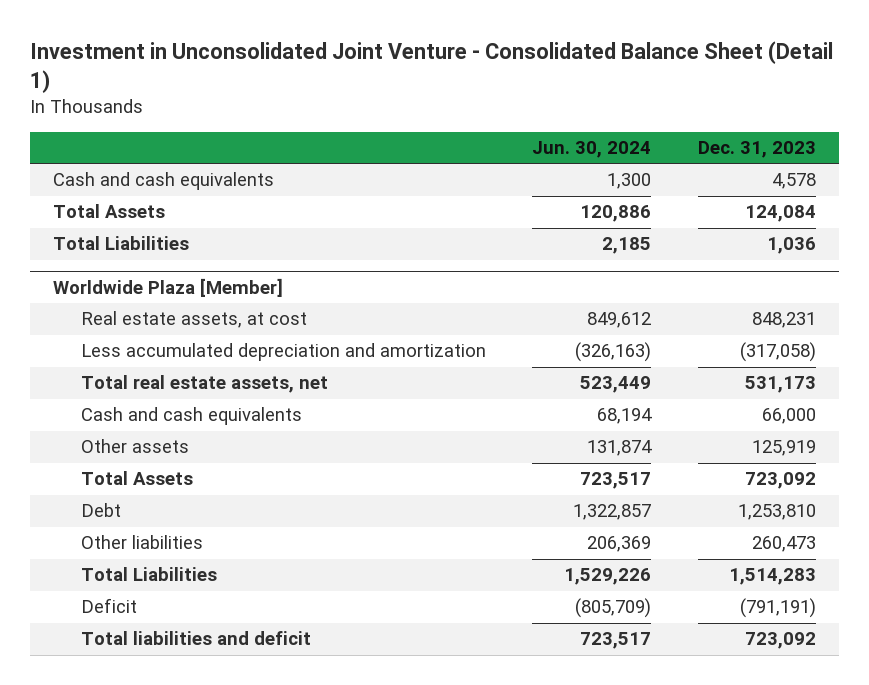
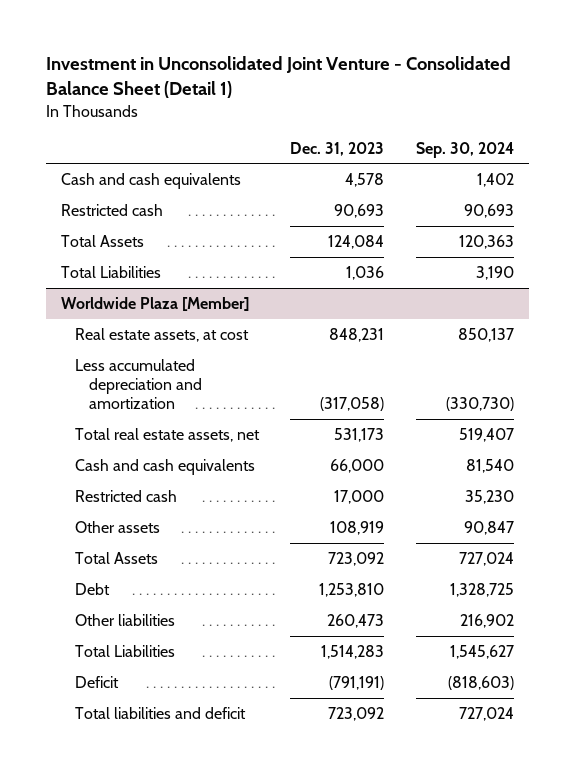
- | Jun. 30, 2024 | Dec. 31, 2023
+ | Dec. 31, 2023 | Sep. 30, 2024
+ Restricted cash | 90,693 | 90,693
@ Worldwide Plaza [Member]
- Other assets | 131,874 | 125,919
+ Restricted cash | 17,000 | 35,230
+ Other assets | 108,919 | 90,847

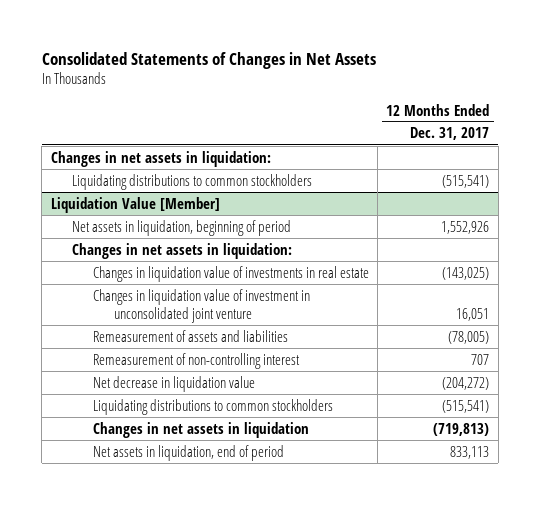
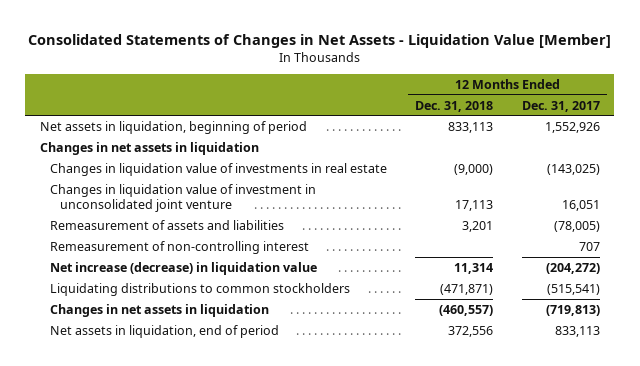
- Consolidated Statements of Changes in Net Assets
+ Consolidated Statements of Changes in Net Assets - Liquidation Value [Member]
- | 12 Months Ended Dec. 31, 2017
+ | 12 Months Ended Dec. 31, 2018 | 12 Months Ended Dec. 31, 2017
- Changes in net assets in liquidation:
- Liquidating distributions to common stockholders | (515,541)
- Liquidation Value [Member]
- Changes in net assets in liquidation:
+ Changes in net assets in liquidation
- Net decrease in liquidation value | (204,272)
+ Net increase (decrease) in liquidation value | 11,314 | (204,272)

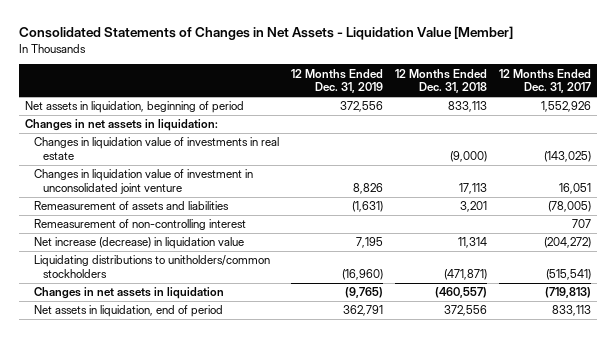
- | 12 Months Ended Dec. 31, 2018 | 12 Months Ended Dec. 31, 2017
+ | 12 Months Ended Dec. 31, 2019 | 12 Months Ended Dec. 31, 2018 | 12 Months Ended Dec. 31, 2017
- Changes in net assets in liquidation
+ Changes in net assets in liquidation:
- Liquidating distributions to common stockholders | (471,871) | (515,541)
+ Liquidating distributions to unitholders/common stockholders | (16,960) | (471,871) | (515,541)

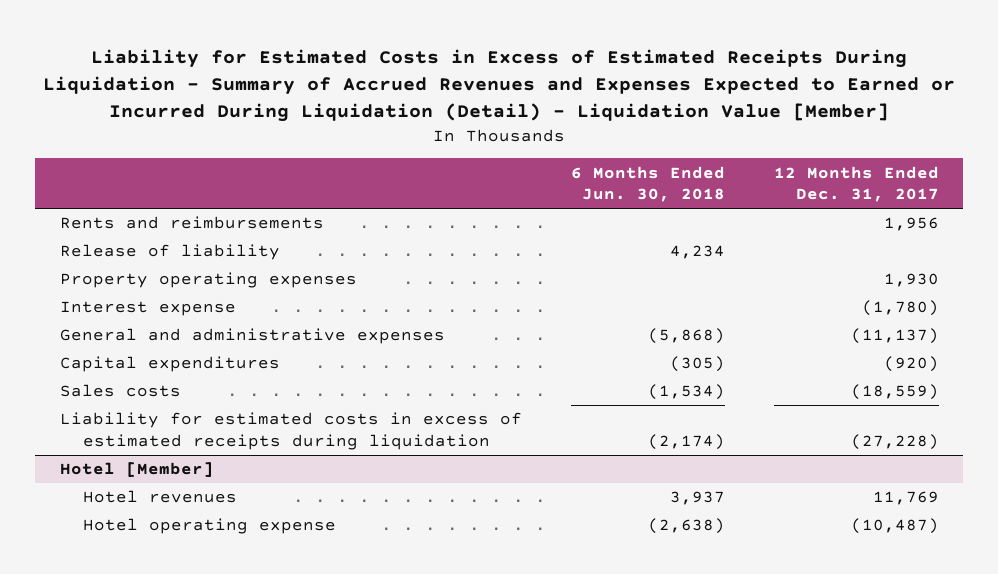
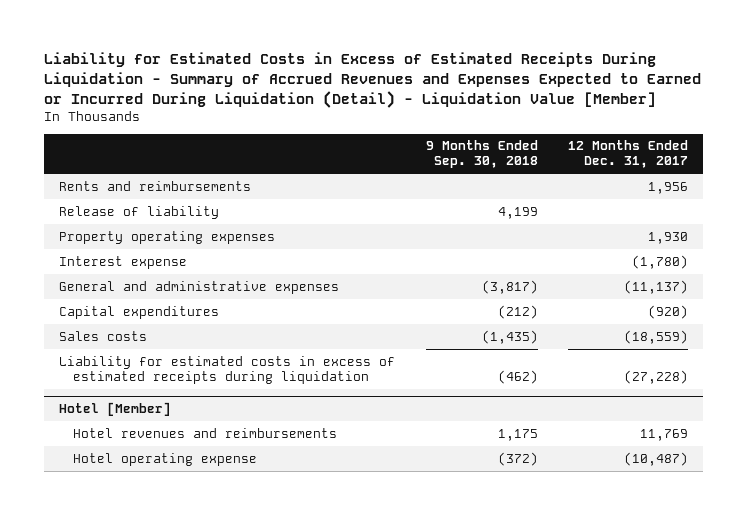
- | 6 Months Ended Jun. 30, 2018 | 12 Months Ended Dec. 31, 2017
+ | 9 Months Ended Sep. 30, 2018 | 12 Months Ended Dec. 31, 2017
@ Hotel [Member]
- Hotel revenues | 3,937 | 11,769
+ Hotel revenues and reimbursements | 1,175 | 11,769

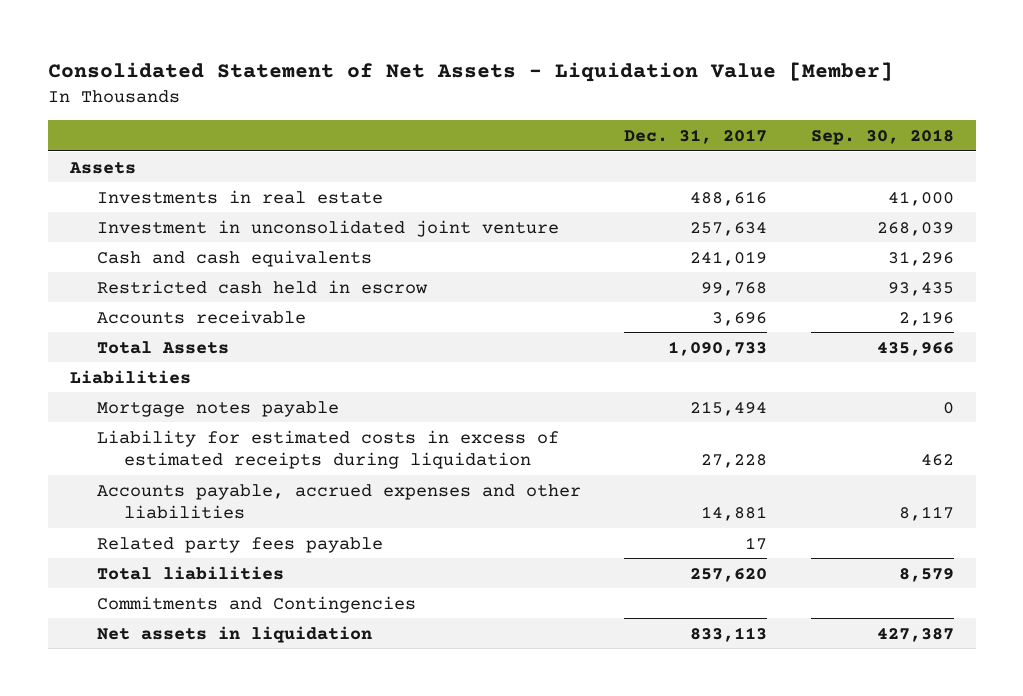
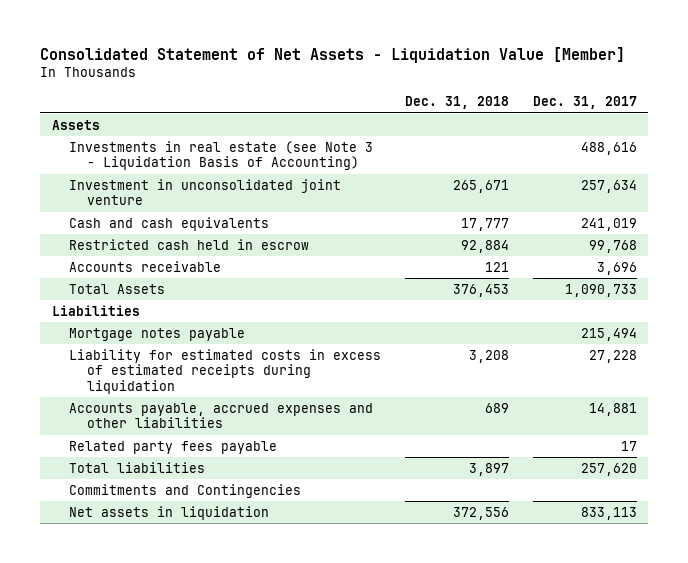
- | Dec. 31, 2017 | Sep. 30, 2018
+ | Dec. 31, 2018 | Dec. 31, 2017
- Investments in real estate | 488,616 | 41,000
+ Investments in real estate (see Note 3 - Liquidation Basis of Accounting) | | 488,616

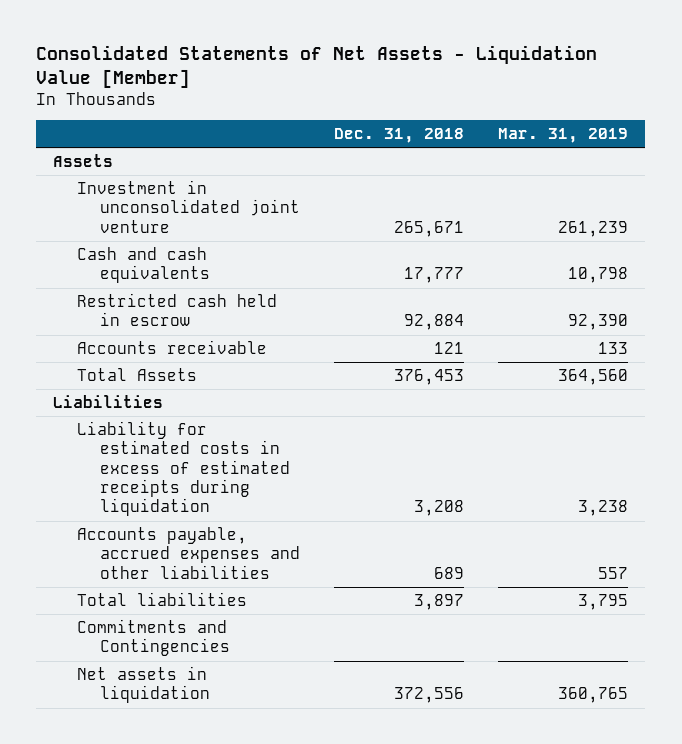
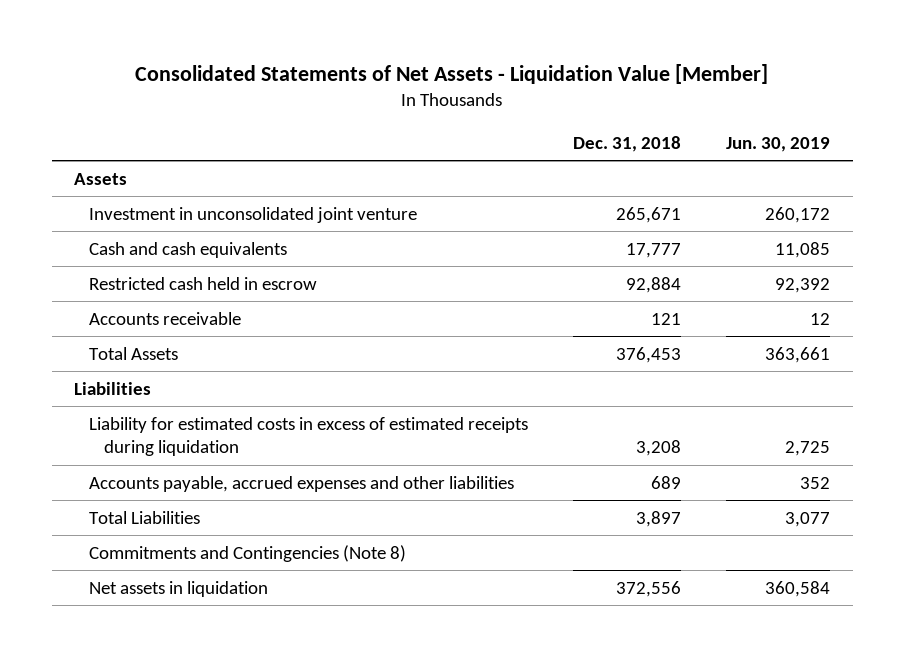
- | Dec. 31, 2018 | Mar. 31, 2019
+ | Dec. 31, 2018 | Jun. 30, 2019
- Total liabilities | 3,897 | 3,795
- Commitments and Contingencies
+ Total Liabilities | 3,897 | 3,077
+ Commitments and Contingencies (Note 8)

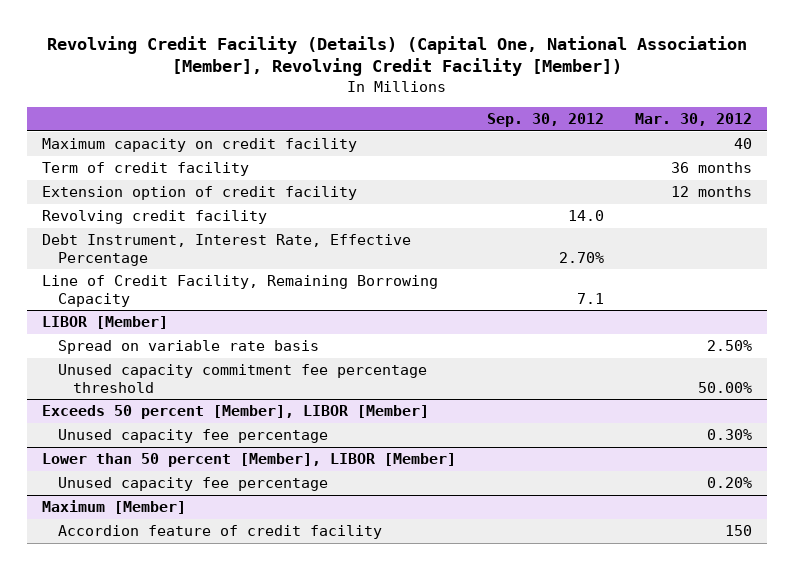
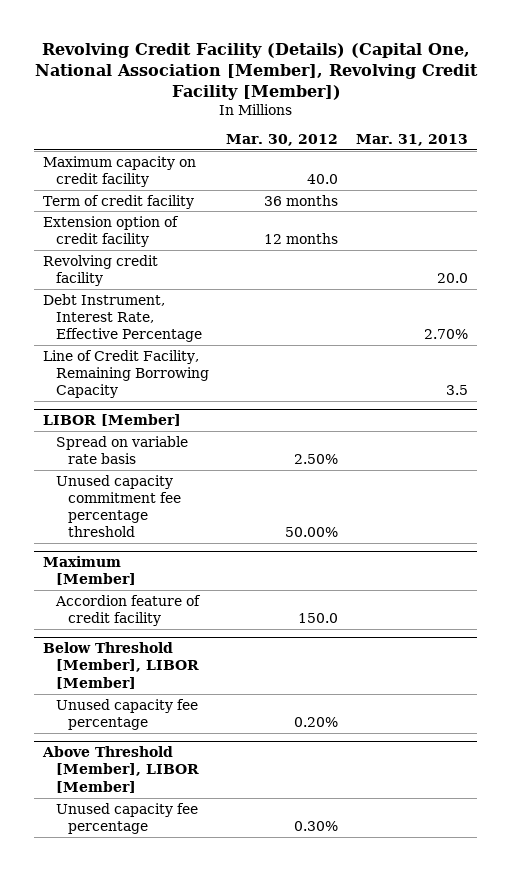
- | Sep. 30, 2012 | Mar. 30, 2012
+ | Mar. 30, 2012 | Mar. 31, 2013
- Maximum capacity on credit facility | | 40
+ Maximum capacity on credit facility | 40.0 |
- Exceeds 50 percent [Member], LIBOR [Member]
- Unused capacity fee percentage | | 0.30%
- Lower than 50 percent [Member], LIBOR [Member]
- Unused capacity fee percentage | | 0.20%
@ Maximum [Member]
- Accordion feature of credit facility | | 150
+ Accordion feature of credit facility | 150.0 |
+ Below Threshold [Member], LIBOR [Member]
+ Unused capacity fee percentage | 0.20% |
+ Above Threshold [Member], LIBOR [Member]
+ Unused capacity fee percentage | 0.30% |

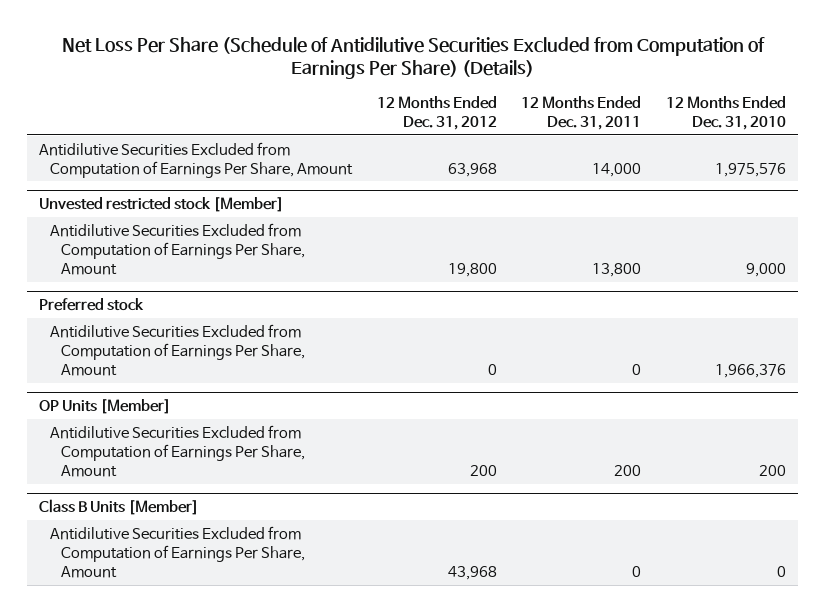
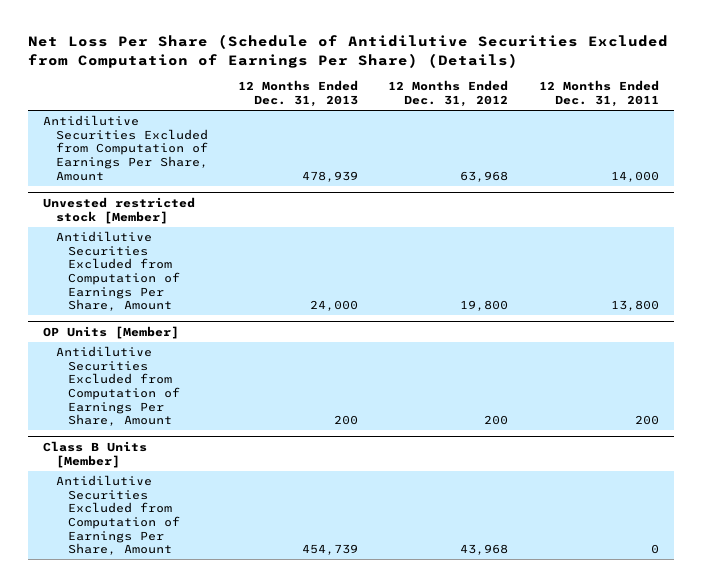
- | 12 Months Ended Dec. 31, 2012 | 12 Months Ended Dec. 31, 2011 | 12 Months Ended Dec. 31, 2010
+ | 12 Months Ended Dec. 31, 2013 | 12 Months Ended Dec. 31, 2012 | 12 Months Ended Dec. 31, 2011
- Preferred stock
- Antidilutive Securities Excluded from Computation of Earnings Per Share, Amount | 0 | 0 | 1,966,376

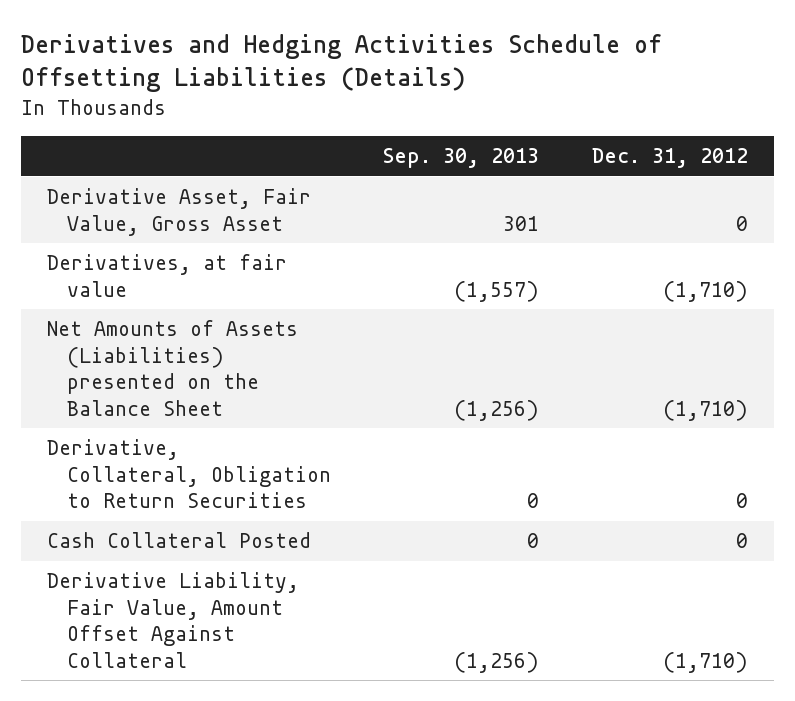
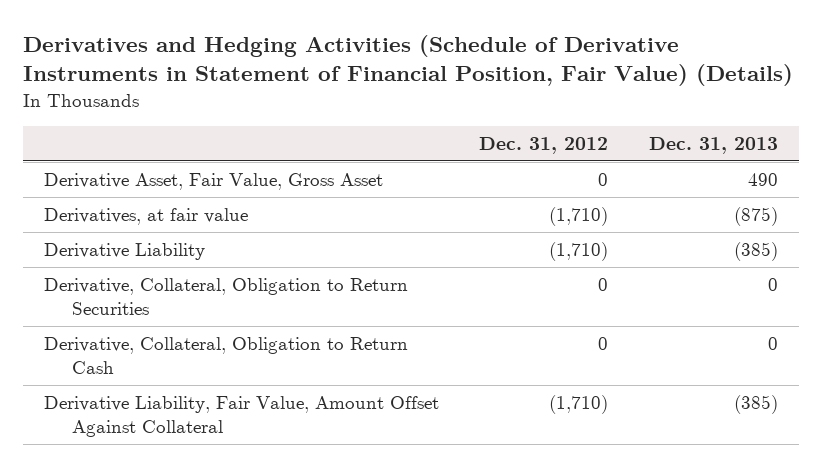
- Derivatives and Hedging Activities Schedule of Offsetting Liabilities (Details)
+ Derivatives and Hedging Activities (Schedule of Derivative Instruments in Statement of Financial Position, Fair Value) (Details)
- | Sep. 30, 2013 | Dec. 31, 2012
+ | Dec. 31, 2012 | Dec. 31, 2013
- Net Amounts of Assets (Liabilities) presented on the Balance Sheet | (1,256) | (1,710)
+ Derivative Liability | (1,710) | (385)
- Cash Collateral Posted | 0 | 0
+ Derivative, Collateral, Obligation to Return Cash | 0 | 0

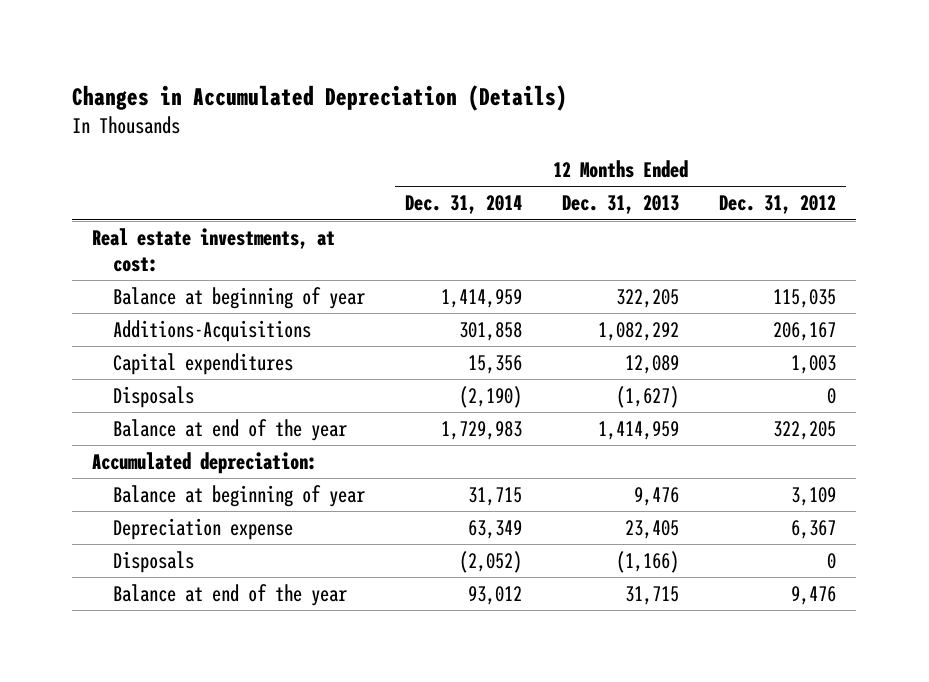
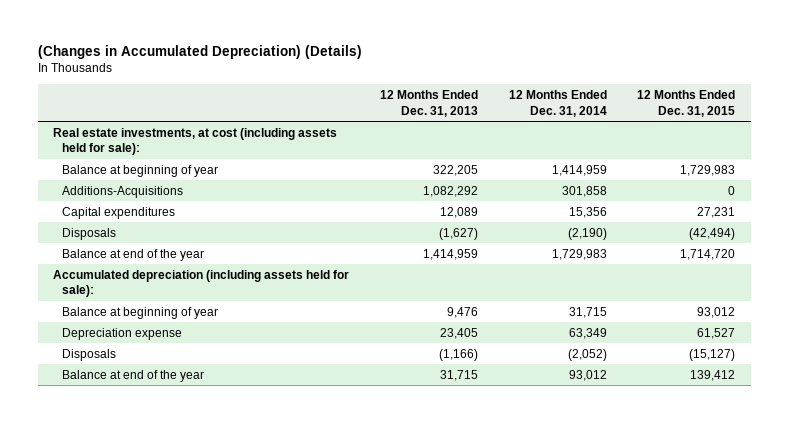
- Changes in Accumulated Depreciation (Details)
+ (Changes in Accumulated Depreciation) (Details)
- | 12 Months Ended Dec. 31, 2014 | 12 Months Ended Dec. 31, 2013 | 12 Months Ended Dec. 31, 2012
+ | 12 Months Ended Dec. 31, 2013 | 12 Months Ended Dec. 31, 2014 | 12 Months Ended Dec. 31, 2015
- Real estate investments, at cost:
+ Real estate investments, at cost (including assets held for sale):
- Accumulated depreciation:
+ Accumulated depreciation (including assets held for sale):

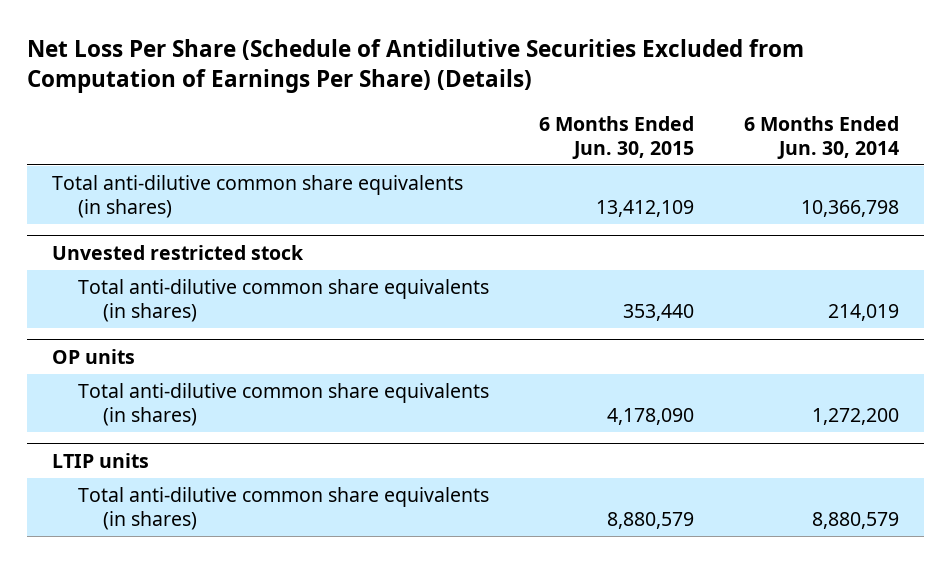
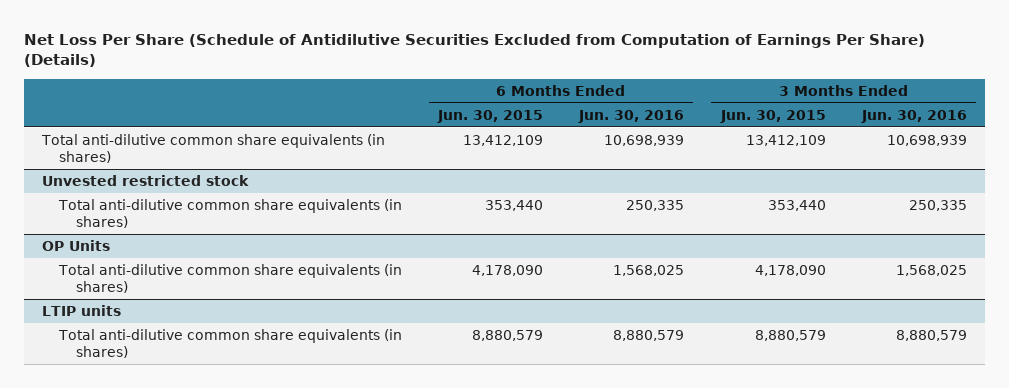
- | 6 Months Ended Jun. 30, 2015 | 6 Months Ended Jun. 30, 2014
+ | 6 Months Ended Jun. 30, 2015 | 6 Months Ended Jun. 30, 2016 | 3 Months Ended Jun. 30, 2015 | 3 Months Ended Jun. 30, 2016
- OP units
+ OP Units

